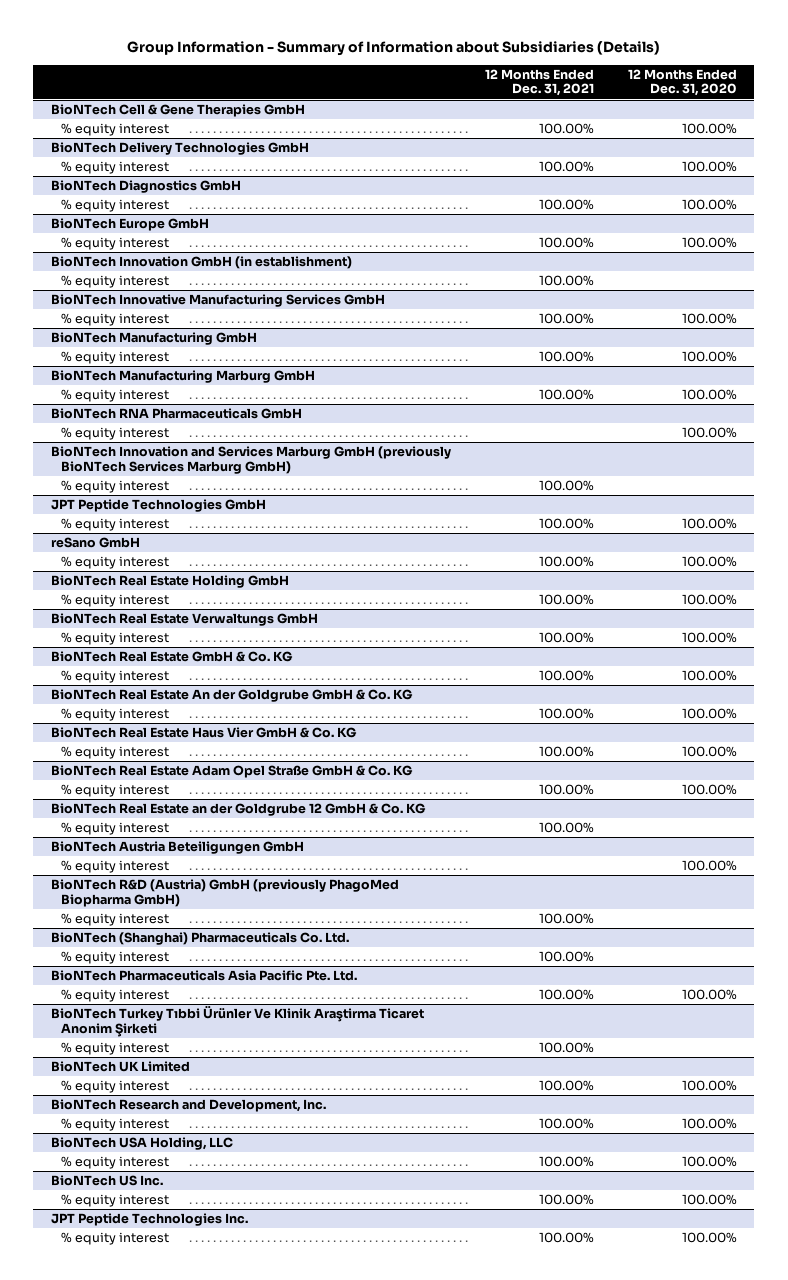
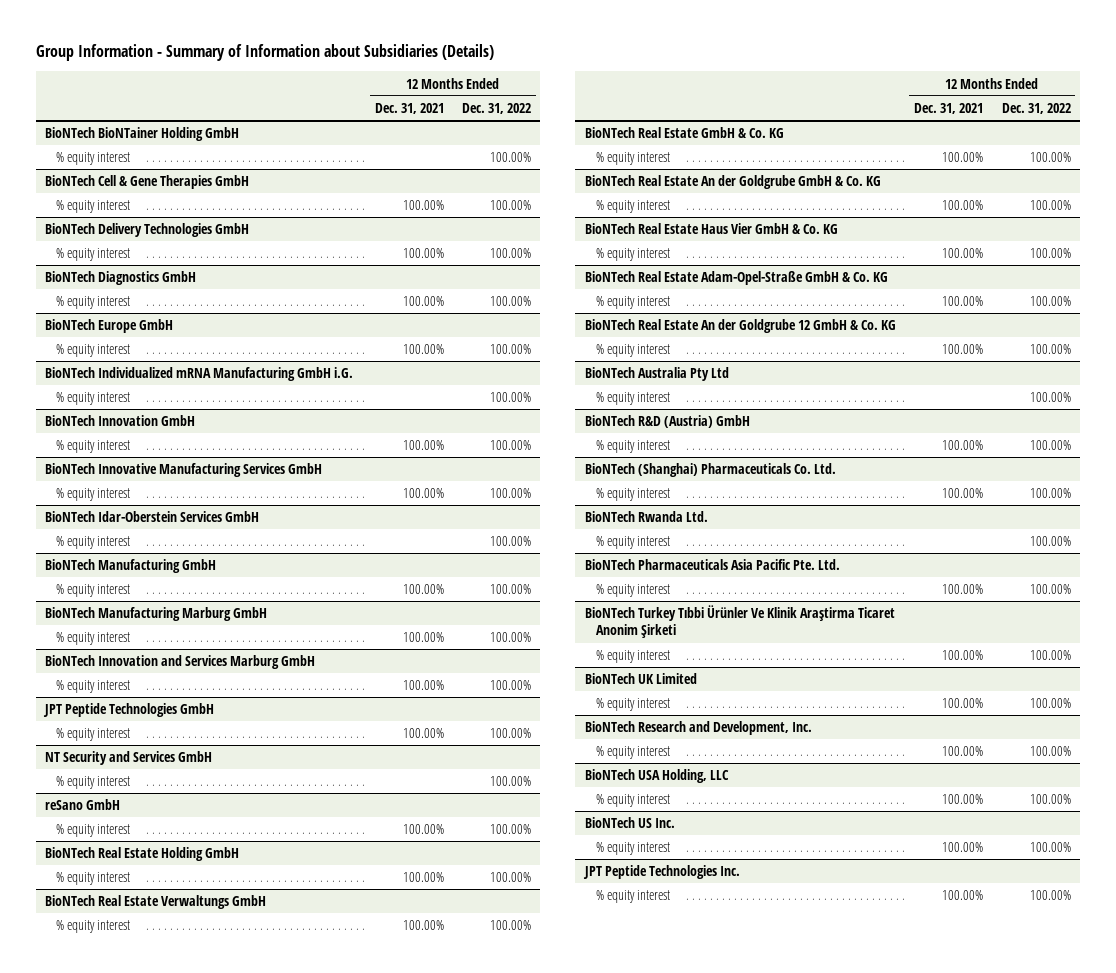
- | 12 Months Ended Dec. 31, 2021 | 12 Months Ended Dec. 31, 2020
+ | 12 Months Ended Dec. 31, 2021 | 12 Months Ended Dec. 31, 2022
+ BioNTech BioNTainer Holding GmbH
+ % equity interest | | 100.00%
- BioNTech Innovation GmbH (in establishment)
+ BioNTech Individualized mRNA Manufacturing GmbH i.G.
+ % equity interest | | 100.00%
+ BioNTech Innovation GmbH
+ BioNTech Idar-Oberstein Services GmbH
+ % equity interest | | 100.00%
- BioNTech RNA Pharmaceuticals GmbH
- % equity interest | | 100.00%
- BioNTech Innovation and Services Marburg GmbH (previously BioNTech Services Marburg GmbH)
+ BioNTech Innovation and Services Marburg GmbH
+ NT Security and Services GmbH
+ % equity interest | | 100.00%
- BioNTech Real Estate Adam Opel Straße GmbH & Co. KG
+ BioNTech Real Estate Adam-Opel-Straße GmbH & Co. KG
- BioNTech Real Estate an der Goldgrube 12 GmbH & Co. KG
+ BioNTech Real Estate An der Goldgrube 12 GmbH & Co. KG
- BioNTech Austria Beteiligungen GmbH
+ BioNTech Australia Pty Ltd
- BioNTech R&D (Austria) GmbH (previously PhagoMed Biopharma GmbH)
+ BioNTech R&D (Austria) GmbH
+ BioNTech Rwanda Ltd.
+ % equity interest | | 100.00%

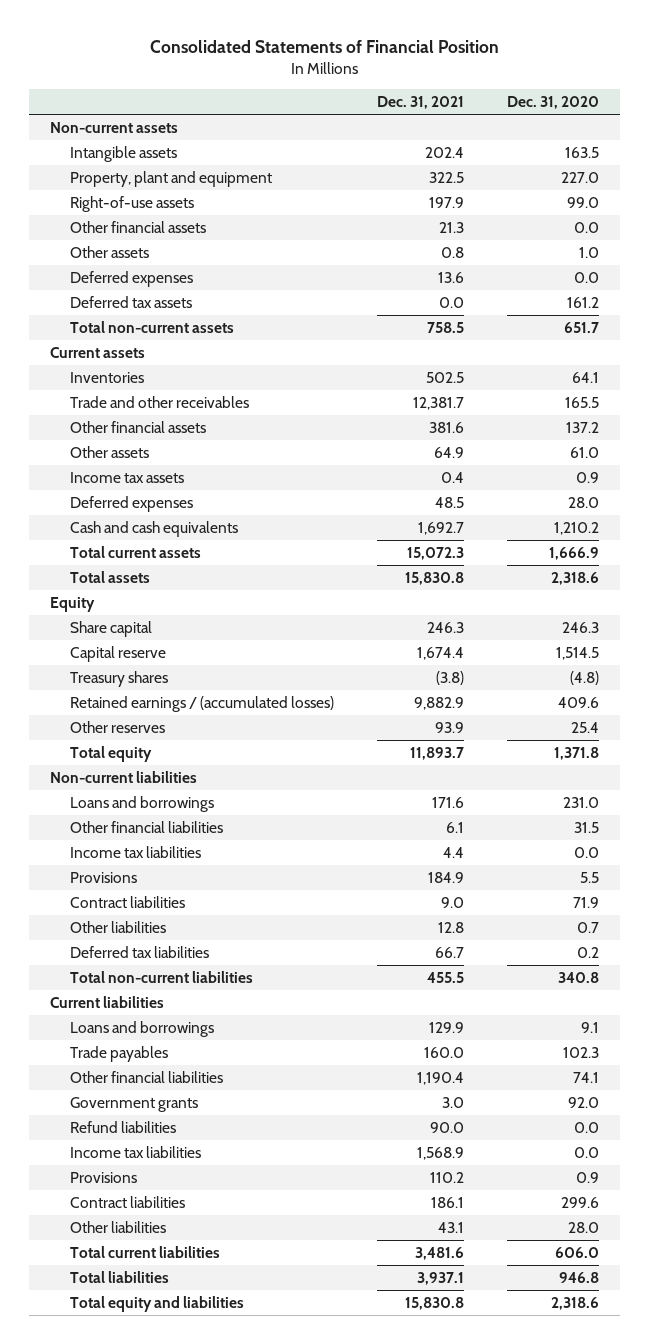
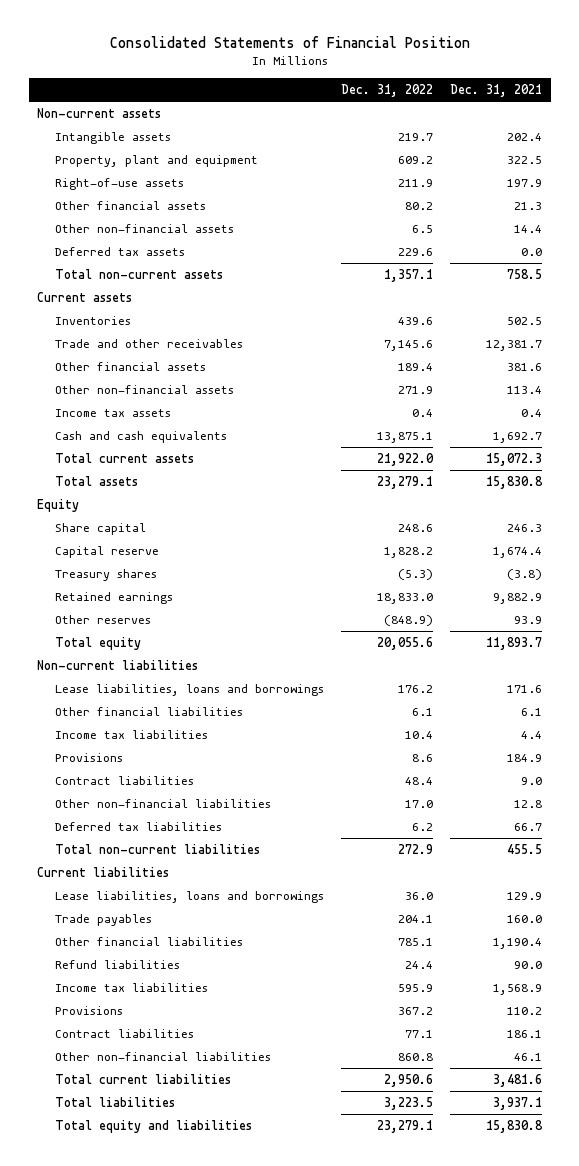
- | Dec. 31, 2021 | Dec. 31, 2020
+ | Dec. 31, 2022 | Dec. 31, 2021
- Other assets | 0.8 | 1.0
- Deferred expenses | 13.6 | 0.0
+ Other non-financial assets | 6.5 | 14.4
- Other assets | 64.9 | 61.0
+ Other non-financial assets | 271.9 | 113.4
- Deferred expenses | 48.5 | 28.0
- Retained earnings / (accumulated losses) | 9,882.9 | 409.6
+ Retained earnings | 18,833.0 | 9,882.9
- Loans and borrowings | 171.6 | 231.0
+ Lease liabilities, loans and borrowings | 176.2 | 171.6
- Other liabilities | 12.8 | 0.7
+ Other non-financial liabilities | 17.0 | 12.8
- Loans and borrowings | 129.9 | 9.1
+ Lease liabilities, loans and borrowings | 36.0 | 129.9
- Government grants | 3.0 | 92.0
- Other liabilities | 43.1 | 28.0
+ Other non-financial liabilities | 860.8 | 46.1

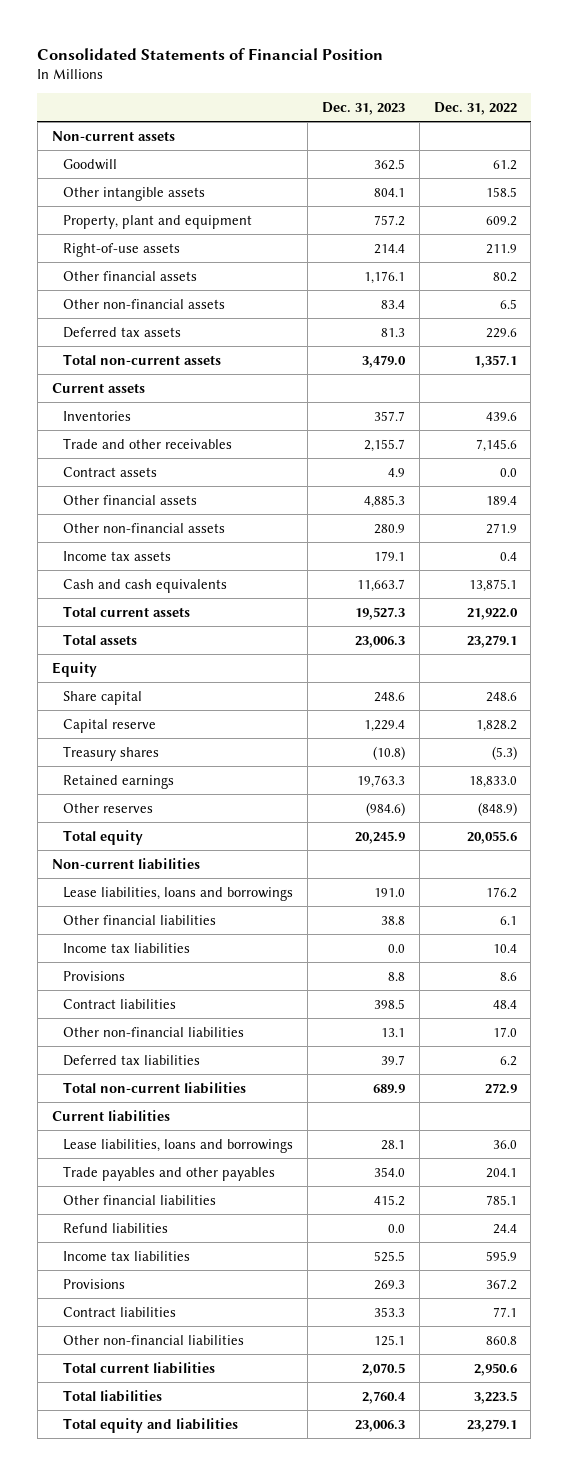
- | Dec. 31, 2022 | Dec. 31, 2021
+ | Dec. 31, 2023 | Dec. 31, 2022
- Intangible assets | 219.7 | 202.4
+ Goodwill | 362.5 | 61.2
+ Other intangible assets | 804.1 | 158.5
+ Contract assets | 4.9 | 0.0
- Trade payables | 204.1 | 160.0
+ Trade payables and other payables | 354.0 | 204.1

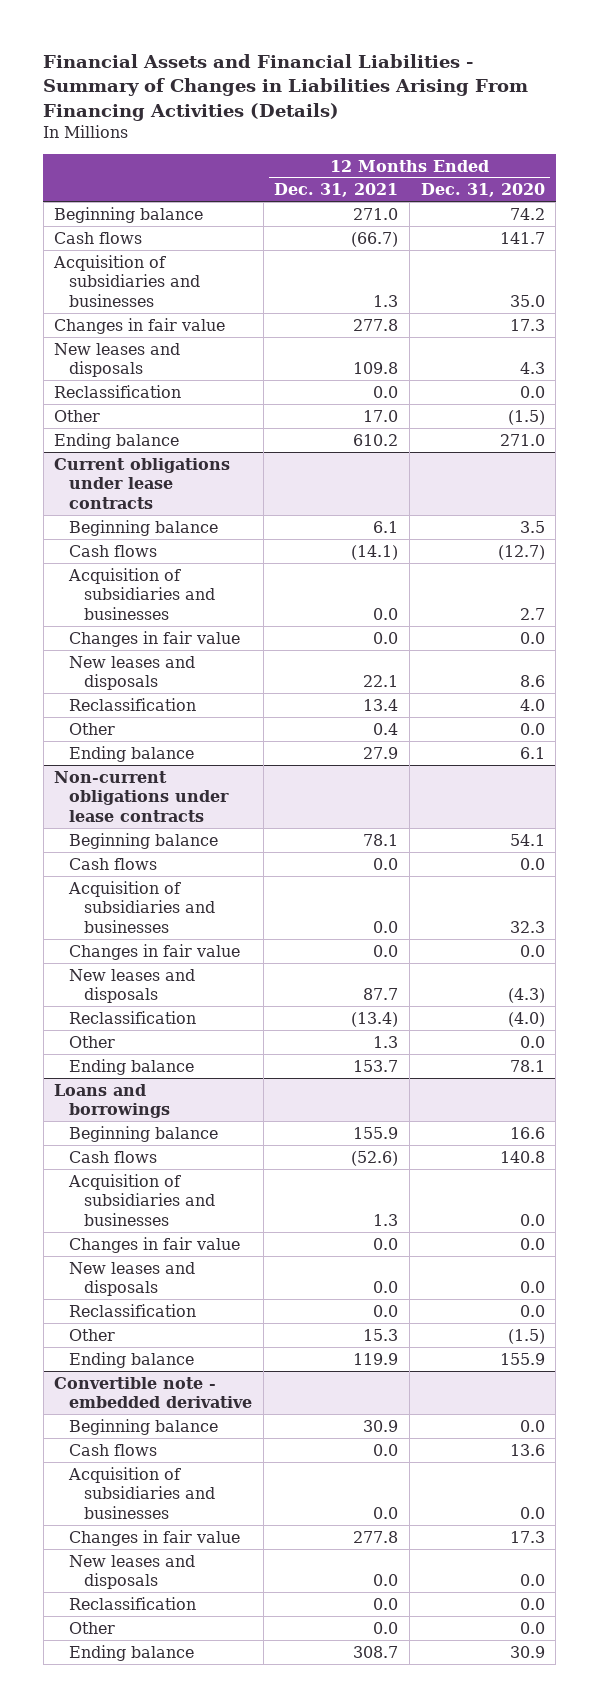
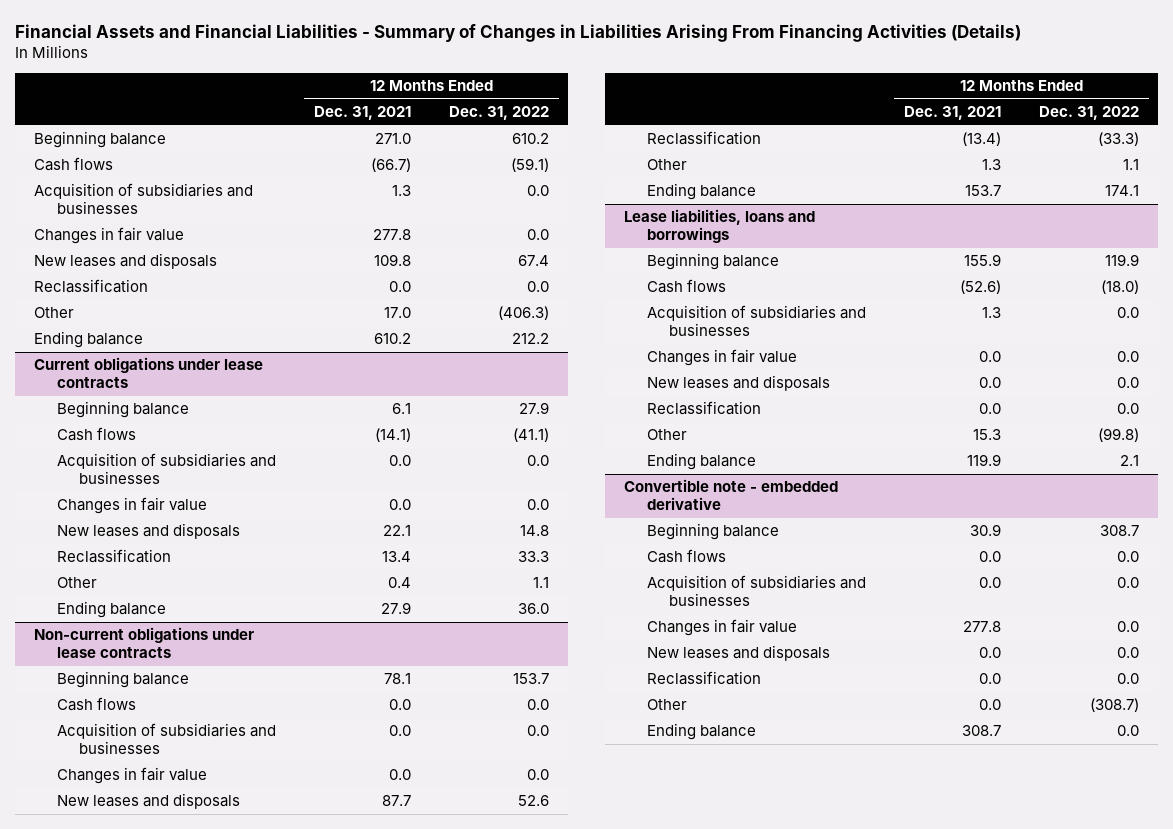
- | 12 Months Ended Dec. 31, 2021 | 12 Months Ended Dec. 31, 2020
+ | 12 Months Ended Dec. 31, 2021 | 12 Months Ended Dec. 31, 2022
- Loans and borrowings
+ Lease liabilities, loans and borrowings

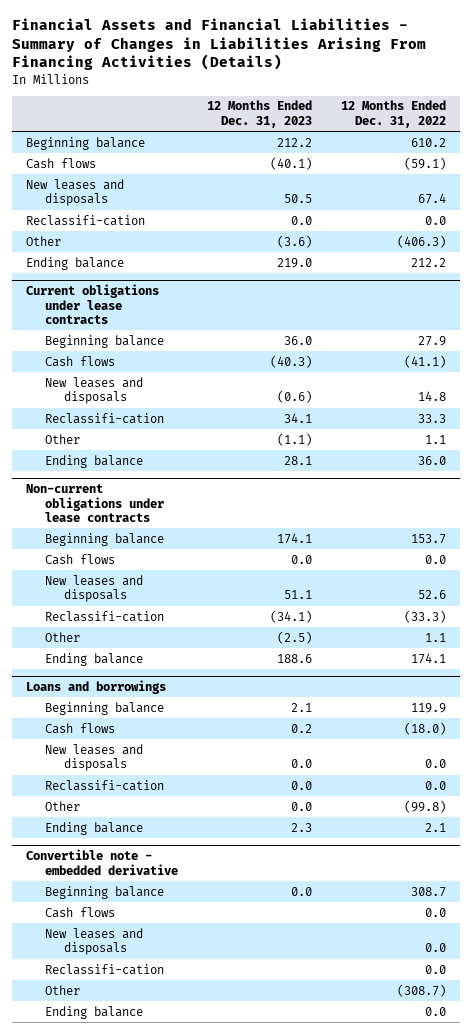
- | 12 Months Ended Dec. 31, 2021 | 12 Months Ended Dec. 31, 2022
+ | 12 Months Ended Dec. 31, 2023 | 12 Months Ended Dec. 31, 2022
- Acquisition of subsidiaries and businesses | 1.3 | 0.0
- Changes in fair value | 277.8 | 0.0
- Reclassification | 0.0 | 0.0
+ Reclassifi-cation | 0.0 | 0.0
@ Current obligations under lease contracts
- Acquisition of subsidiaries and businesses | 0.0 | 0.0
- Changes in fair value | 0.0 | 0.0
- Reclassification | 13.4 | 33.3
+ Reclassifi-cation | 34.1 | 33.3
@ Non-current obligations under lease contracts
- Acquisition of subsidiaries and businesses | 0.0 | 0.0
- Changes in fair value | 0.0 | 0.0
- Reclassification | (13.4) | (33.3)
+ Reclassifi-cation | (34.1) | (33.3)
- Lease liabilities, loans and borrowings
+ Loans and borrowings
- Acquisition of subsidiaries and businesses | 1.3 | 0.0
- Changes in fair value | 0.0 | 0.0
- Reclassification | 0.0 | 0.0
+ Reclassifi-cation | 0.0 | 0.0
@ Convertible note - embedded derivative
- Acquisition of subsidiaries and businesses | 0.0 | 0.0
- Changes in fair value | 277.8 | 0.0
- Reclassification | 0.0 | 0.0
+ Reclassifi-cation | | 0.0

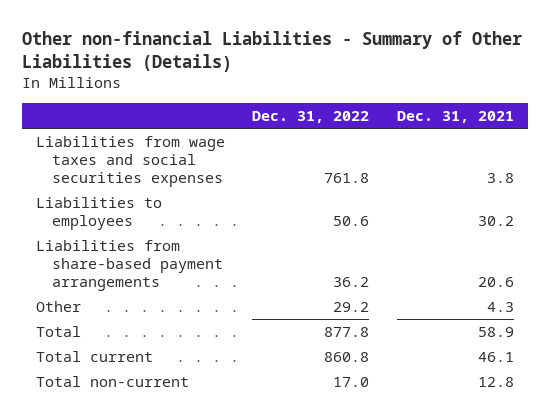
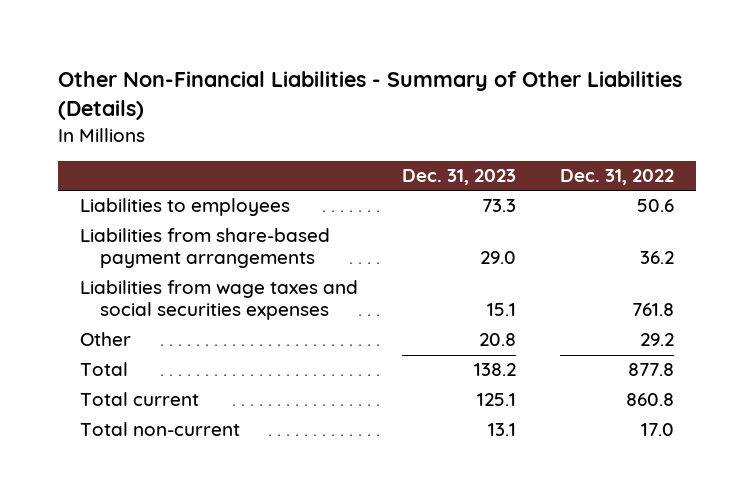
- Other non-financial Liabilities - Summary of Other Liabilities (Details)
+ Other Non-Financial Liabilities - Summary of Other Liabilities (Details)
- | Dec. 31, 2022 | Dec. 31, 2021
+ | Dec. 31, 2023 | Dec. 31, 2022
moved down: Liabilities from wage taxes and social securities expenses | 15.1 | 761.8

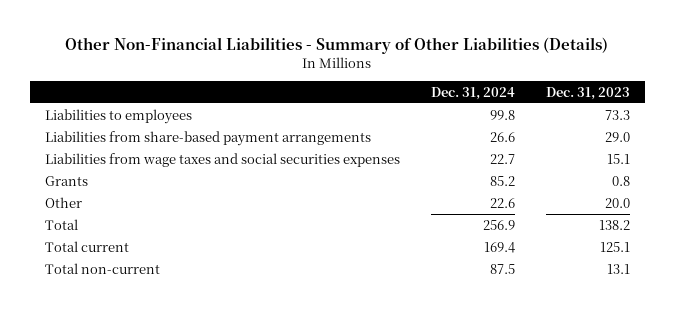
- | Dec. 31, 2023 | Dec. 31, 2022
+ | Dec. 31, 2024 | Dec. 31, 2023
- Other | 20.8 | 29.2
+ Grants | 85.2 | 0.8
+ Other | 22.6 | 20.0

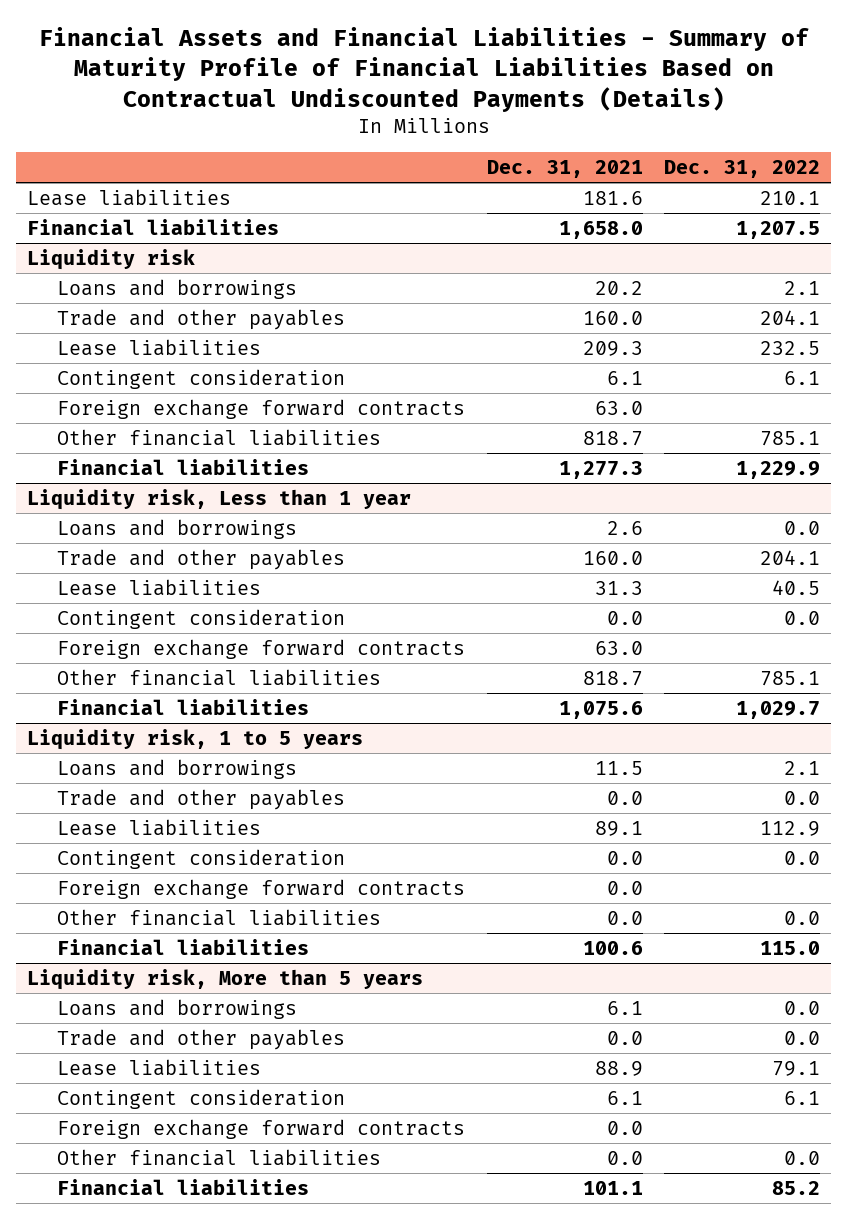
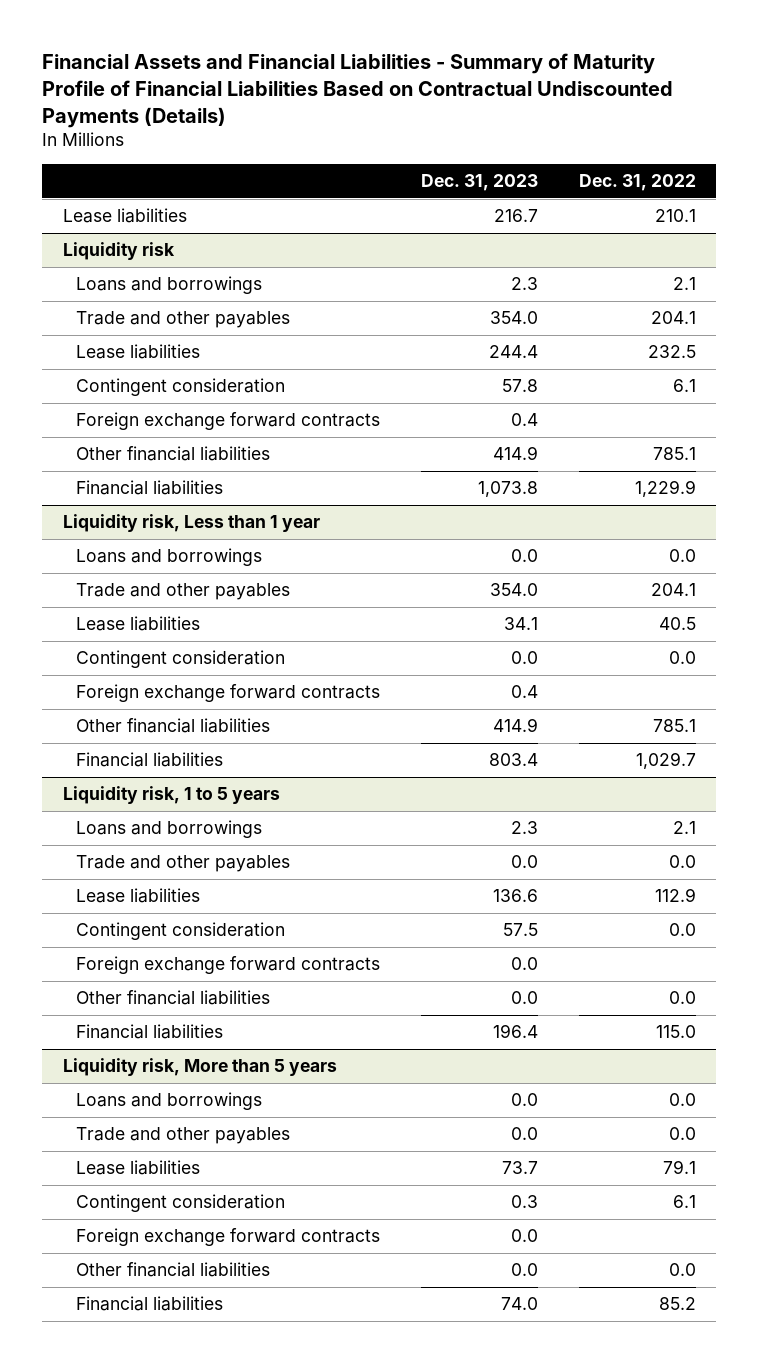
- | Dec. 31, 2021 | Dec. 31, 2022
+ | Dec. 31, 2023 | Dec. 31, 2022
- Financial liabilities | 1,658.0 | 1,207.5

